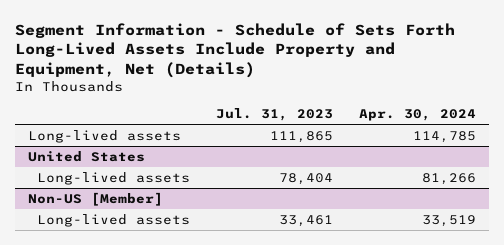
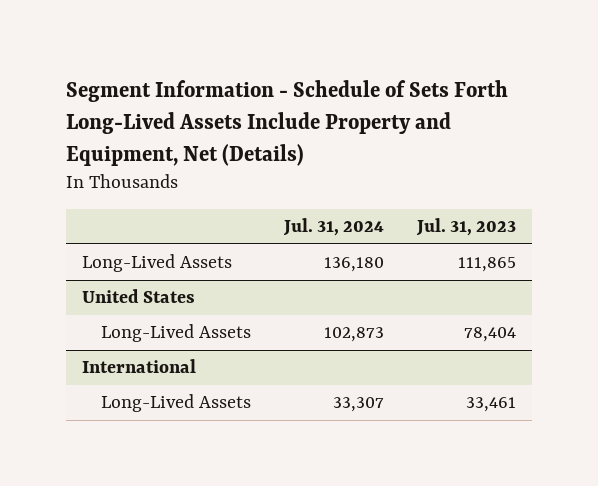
- | Jul. 31, 2023 | Apr. 30, 2024
+ | Jul. 31, 2024 | Jul. 31, 2023
- Long-lived assets | 111,865 | 114,785
+ Long-Lived Assets | 136,180 | 111,865
@ United States
- Long-lived assets | 78,404 | 81,266
- Non-US [Member]
- Long-lived assets | 33,461 | 33,519
@ United States
+ Long-Lived Assets | 102,873 | 78,404
+ International
+ Long-Lived Assets | 33,307 | 33,461

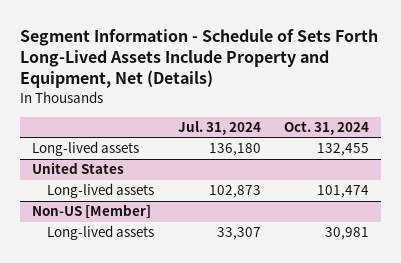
- | Jul. 31, 2024 | Jul. 31, 2023
+ | Jul. 31, 2024 | Oct. 31, 2024
- Long-Lived Assets | 136,180 | 111,865
+ Long-lived assets | 136,180 | 132,455
@ United States
- Long-Lived Assets | 102,873 | 78,404
- International
- Long-Lived Assets | 33,307 | 33,461
@ United States
+ Long-lived assets | 102,873 | 101,474
+ Non-US [Member]
+ Long-lived assets | 33,307 | 30,981

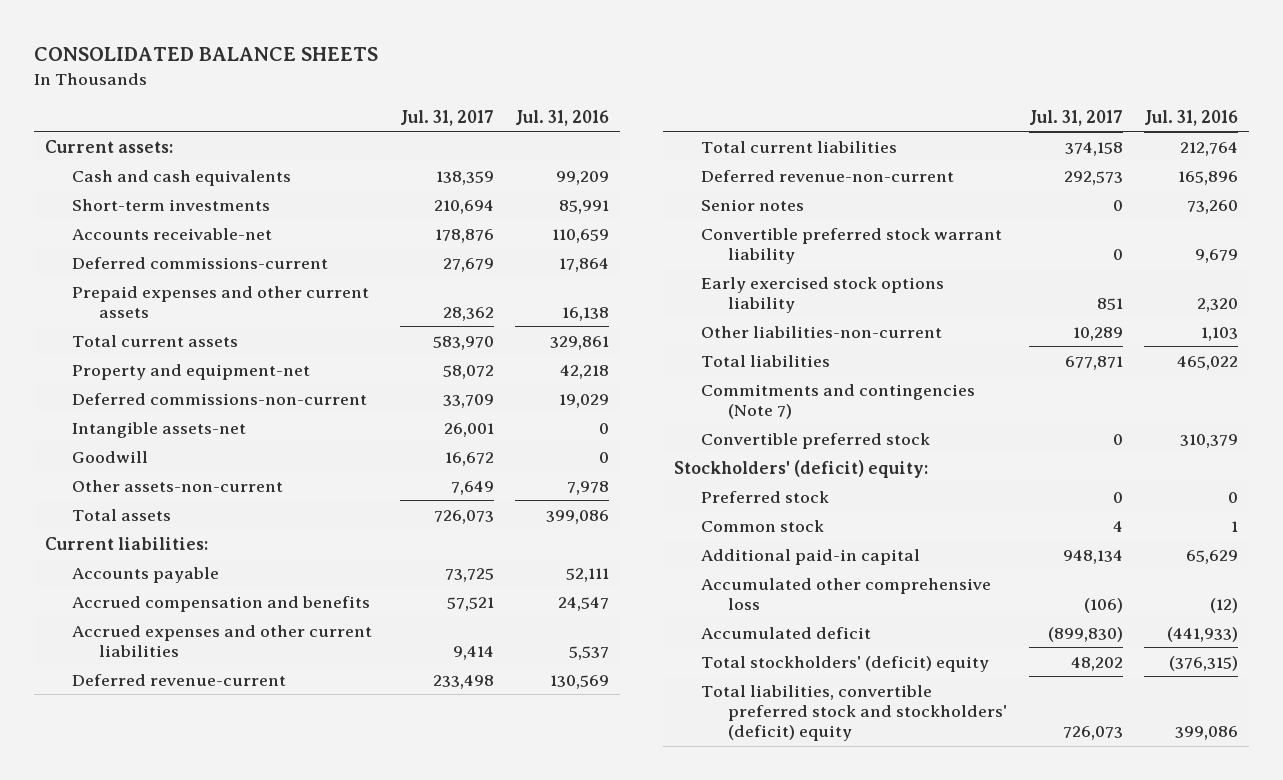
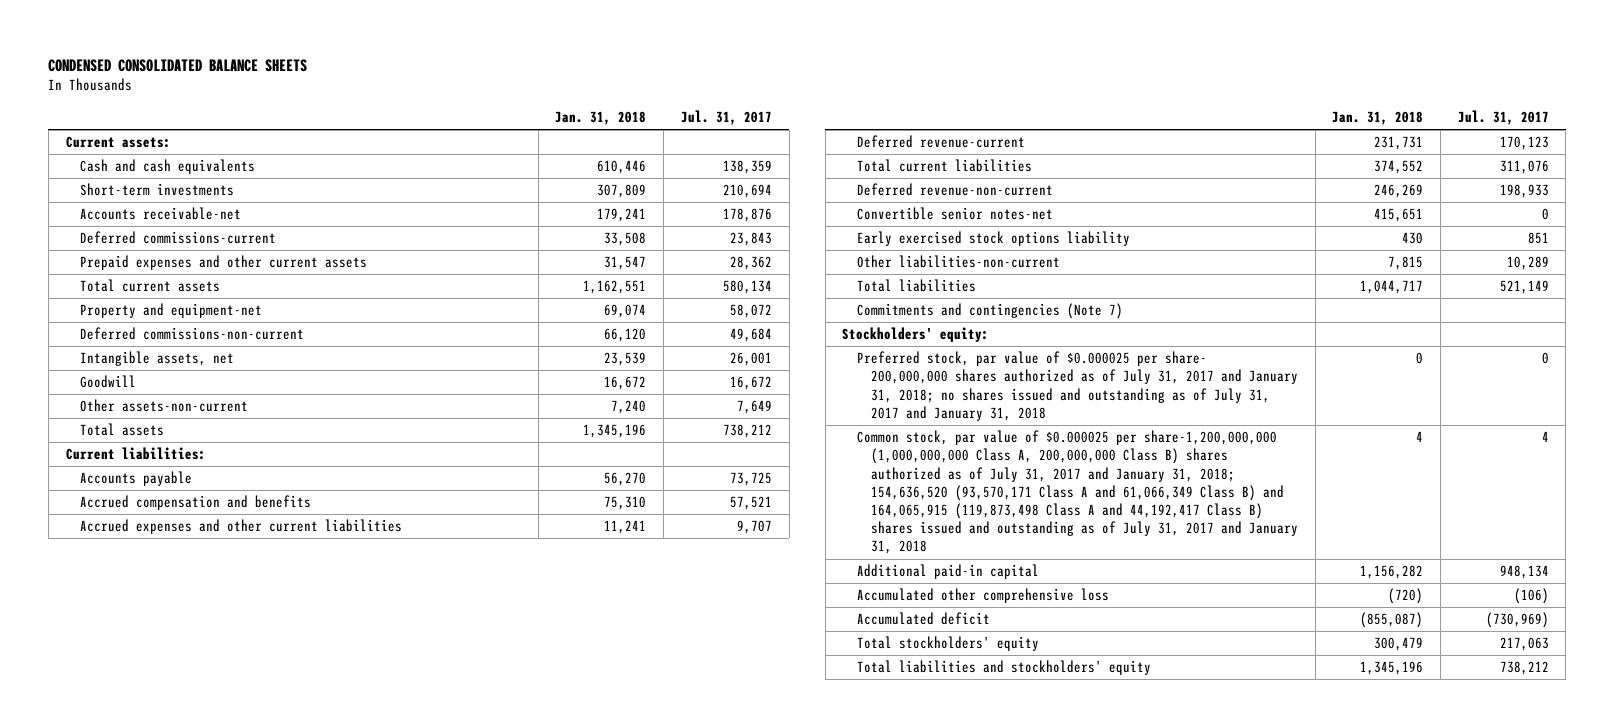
- CONSOLIDATED BALANCE SHEETS
+ CONDENSED CONSOLIDATED BALANCE SHEETS
- | Jul. 31, 2017 | Jul. 31, 2016
+ | Jan. 31, 2018 | Jul. 31, 2017
- Deferred commissions-current | 27,679 | 17,864
+ Deferred commissions-current | 33,508 | 23,843
- Total current assets | 583,970 | 329,861
+ Total current assets | 1,162,551 | 580,134
- Deferred commissions-non-current | 33,709 | 19,029
- Intangible assets-net | 26,001 | 0
+ Deferred commissions-non-current | 66,120 | 49,684
+ Intangible assets, net | 23,539 | 26,001
- Total assets | 726,073 | 399,086
+ Total assets | 1,345,196 | 738,212
- Accrued expenses and other current liabilities | 9,414 | 5,537
- Deferred revenue-current | 233,498 | 130,569
- Total current liabilities | 374,158 | 212,764
- Deferred revenue-non-current | 292,573 | 165,896
- Senior notes | 0 | 73,260
- Convertible preferred stock warrant liability | 0 | 9,679
+ Accrued expenses and other current liabilities | 11,241 | 9,707
+ Deferred revenue-current | 231,731 | 170,123
+ Total current liabilities | 374,552 | 311,076
+ Deferred revenue-non-current | 246,269 | 198,933
+ Convertible senior notes-net | 415,651 | 0
- Total liabilities | 677,871 | 465,022
+ Total liabilities | 1,044,717 | 521,149
- Convertible preferred stock | 0 | 310,379
- Stockholders' (deficit) equity:
- Preferred stock | 0 | 0
- Common stock | 4 | 1
+ Stockholders' equity:
+ Preferred stock, par value of $0.000025 per share- 200,000,000 shares authorized as of July 31, 2017 and January 31, 2018; no shares issued and outstanding as of July 31, 2017 and January 31, 2018 | 0 | 0
+ Common stock, par value of $0.000025 per share-1,200,000,000 (1,000,000,000 Class A, 200,000,000 Class B) shares authorized as of July 31, 2017 and January 31, 2018; 154,636,520 (93,570,171 Class A and 61,066,349 Class B) and 164,065,915 (119,873,498 Class A and 44,192,417 Class B) shares issued and outstanding as of July 31, 2017 and January 31, 2018 | 4 | 4
- Accumulated deficit | (899,830) | (441,933)
- Total stockholders' (deficit) equity | 48,202 | (376,315)
- Total liabilities, convertible preferred stock and stockholders' (deficit) equity | 726,073 | 399,086
+ Accumulated deficit | (855,087) | (730,969)
+ Total stockholders' equity | 300,479 | 217,063
+ Total liabilities and stockholders' equity | 1,345,196 | 738,212

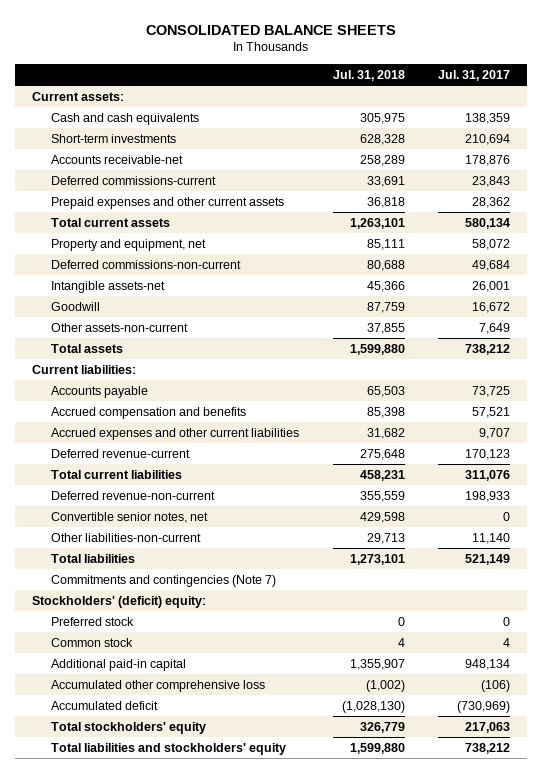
- CONDENSED CONSOLIDATED BALANCE SHEETS
+ CONSOLIDATED BALANCE SHEETS
- | Jan. 31, 2018 | Jul. 31, 2017
+ | Jul. 31, 2018 | Jul. 31, 2017
- Property and equipment-net | 69,074 | 58,072
+ Property and equipment, net | 85,111 | 58,072
- Intangible assets, net | 23,539 | 26,001
+ Intangible assets-net | 45,366 | 26,001
- Convertible senior notes-net | 415,651 | 0
- Early exercised stock options liability | 430 | 851
- Other liabilities-non-current | 7,815 | 10,289
+ Convertible senior notes, net | 429,598 | 0
+ Other liabilities-non-current | 29,713 | 11,140
- Stockholders' equity:
- Preferred stock, par value of $0.000025 per share- 200,000,000 shares authorized as of July 31, 2017 and January 31, 2018; no shares issued and outstanding as of July 31, 2017 and January 31, 2018 | 0 | 0
- Common stock, par value of $0.000025 per share-1,200,000,000 (1,000,000,000 Class A, 200,000,000 Class B) shares authorized as of July 31, 2017 and January 31, 2018; 154,636,520 (93,570,171 Class A and 61,066,349 Class B) and 164,065,915 (119,873,498 Class A and 44,192,417 Class B) shares issued and outstanding as of July 31, 2017 and January 31, 2018 | 4 | 4
+ Stockholders' (deficit) equity:
+ Preferred stock | 0 | 0
+ Common stock | 4 | 4

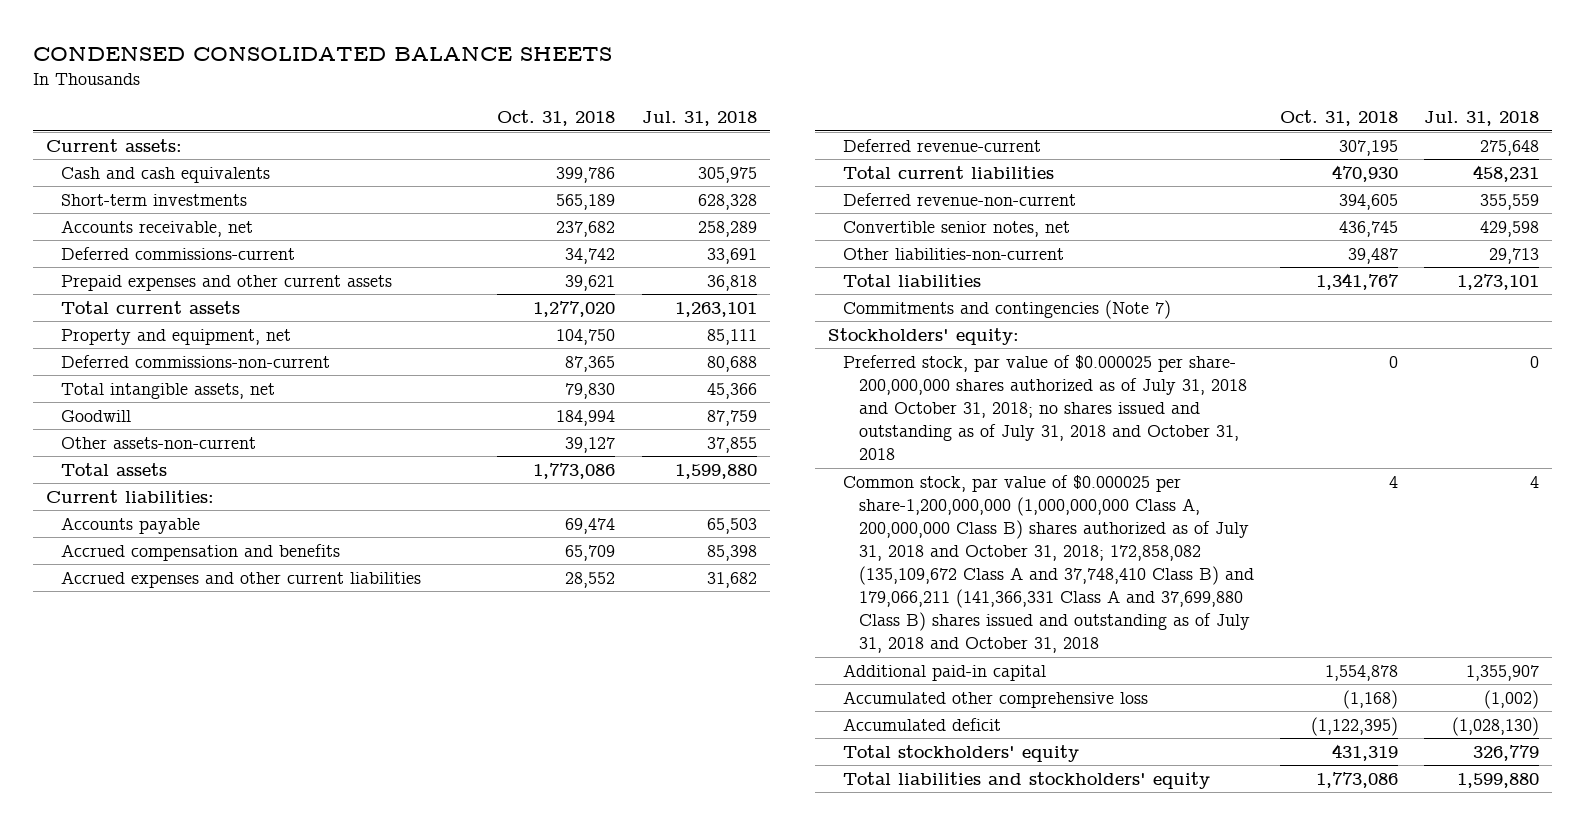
- CONSOLIDATED BALANCE SHEETS
+ CONDENSED CONSOLIDATED BALANCE SHEETS
- | Jul. 31, 2018 | Jul. 31, 2017
+ | Oct. 31, 2018 | Jul. 31, 2018
- Accounts receivable-net | 258,289 | 178,876
+ Accounts receivable, net | 237,682 | 258,289
- Intangible assets-net | 45,366 | 26,001
+ Total intangible assets, net | 79,830 | 45,366
- Stockholders' (deficit) equity:
- Preferred stock | 0 | 0
- Common stock | 4 | 4
+ Stockholders' equity:
+ Preferred stock, par value of $0.000025 per share- 200,000,000 shares authorized as of July 31, 2018 and October 31, 2018; no shares issued and outstanding as of July 31, 2018 and October 31, 2018 | 0 | 0
+ Common stock, par value of $0.000025 per share-1,200,000,000 (1,000,000,000 Class A, 200,000,000 Class B) shares authorized as of July 31, 2018 and October 31, 2018; 172,858,082 (135,109,672 Class A and 37,748,410 Class B) and 179,066,211 (141,366,331 Class A and 37,699,880 Class B) shares issued and outstanding as of July 31, 2018 and October 31, 2018 | 4 | 4

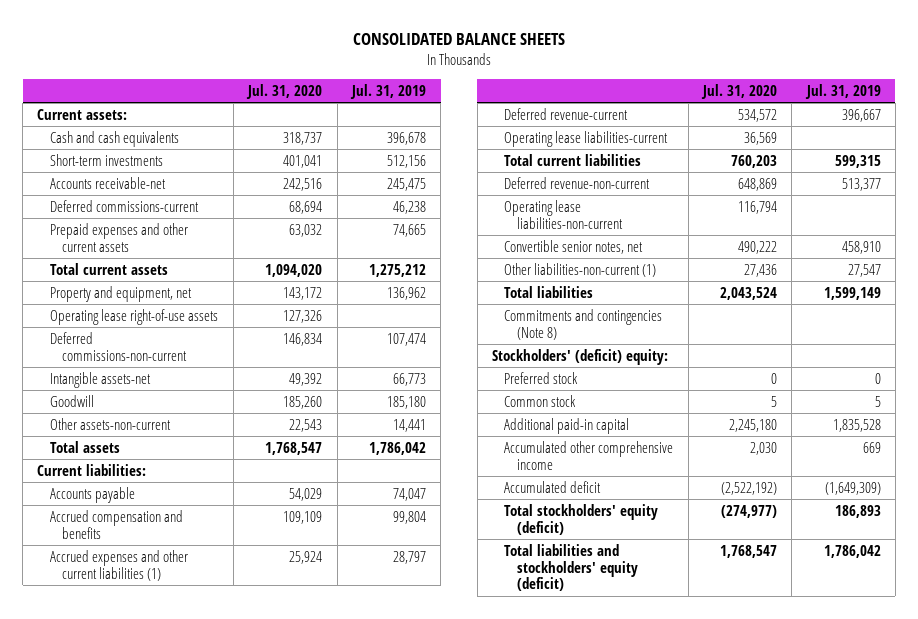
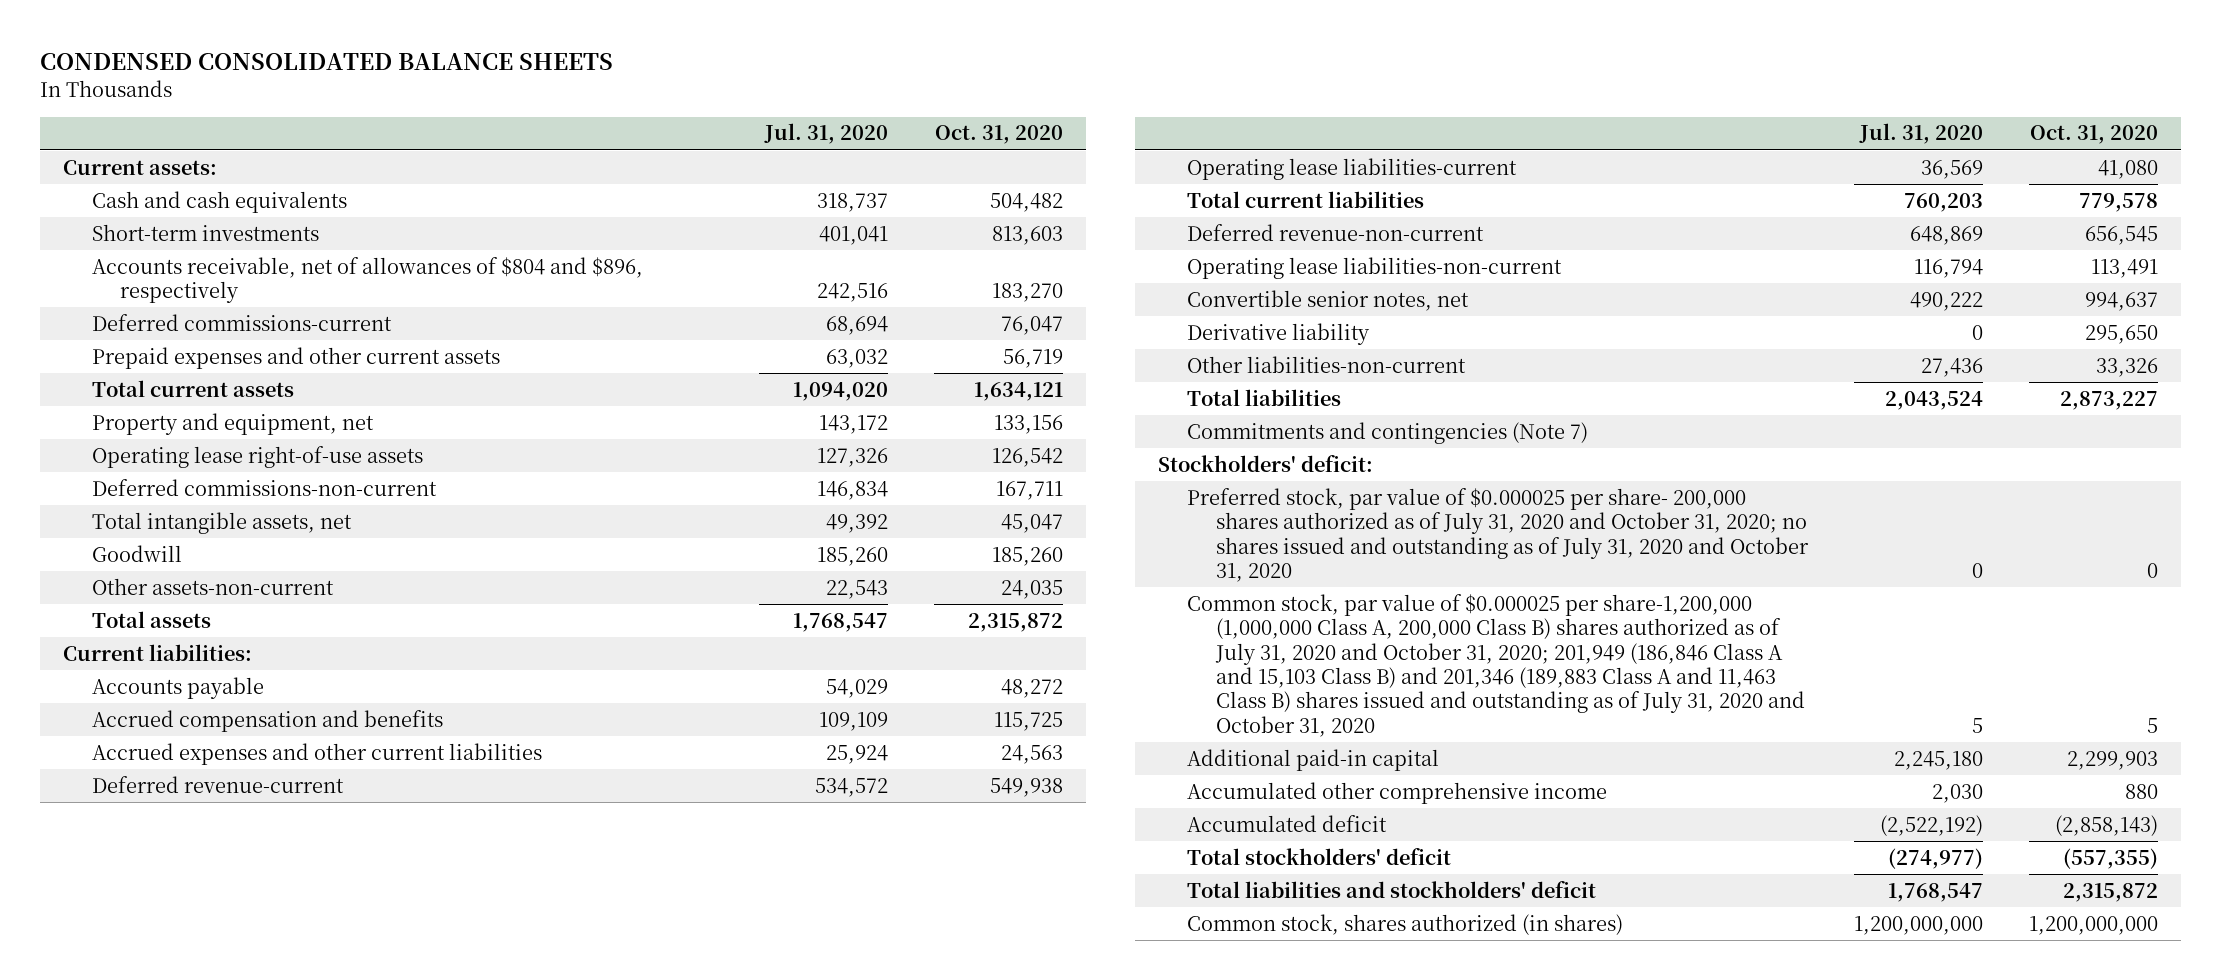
- CONSOLIDATED BALANCE SHEETS
+ CONDENSED CONSOLIDATED BALANCE SHEETS
- | Jul. 31, 2020 | Jul. 31, 2019
+ | Jul. 31, 2020 | Oct. 31, 2020
- Accounts receivable-net | 242,516 | 245,475
+ Accounts receivable, net of allowances of $804 and $896, respectively | 242,516 | 183,270
- Intangible assets-net | 49,392 | 66,773
+ Total intangible assets, net | 49,392 | 45,047
- Accrued expenses and other current liabilities (1) | 25,924 | 28,797
+ Accrued expenses and other current liabilities | 25,924 | 24,563
- Other liabilities-non-current (1) | 27,436 | 27,547
+ Derivative liability | 0 | 295,650
+ Other liabilities-non-current | 27,436 | 33,326
- Commitments and contingencies (Note 8)
- Stockholders' (deficit) equity:
- Preferred stock | 0 | 0
- Common stock | 5 | 5
+ Commitments and contingencies (Note 7)
+ Stockholders' deficit:
+ Preferred stock, par value of $0.000025 per share- 200,000 shares authorized as of July 31, 2020 and October 31, 2020; no shares issued and outstanding as of July 31, 2020 and October 31, 2020 | 0 | 0
+ Common stock, par value of $0.000025 per share-1,200,000 (1,000,000 Class A, 200,000 Class B) shares authorized as of July 31, 2020 and October 31, 2020; 201,949 (186,846 Class A and 15,103 Class B) and 201,346 (189,883 Class A and 11,463 Class B) shares issued and outstanding as of July 31, 2020 and October 31, 2020 | 5 | 5
- Total stockholders' equity (deficit) | (274,977) | 186,893
- Total liabilities and stockholders' equity (deficit) | 1,768,547 | 1,786,042
+ Total stockholders' deficit | (274,977) | (557,355)
+ Total liabilities and stockholders' deficit | 1,768,547 | 2,315,872
+ Common stock, shares authorized (in shares) | 1,200,000,000 | 1,200,000,000

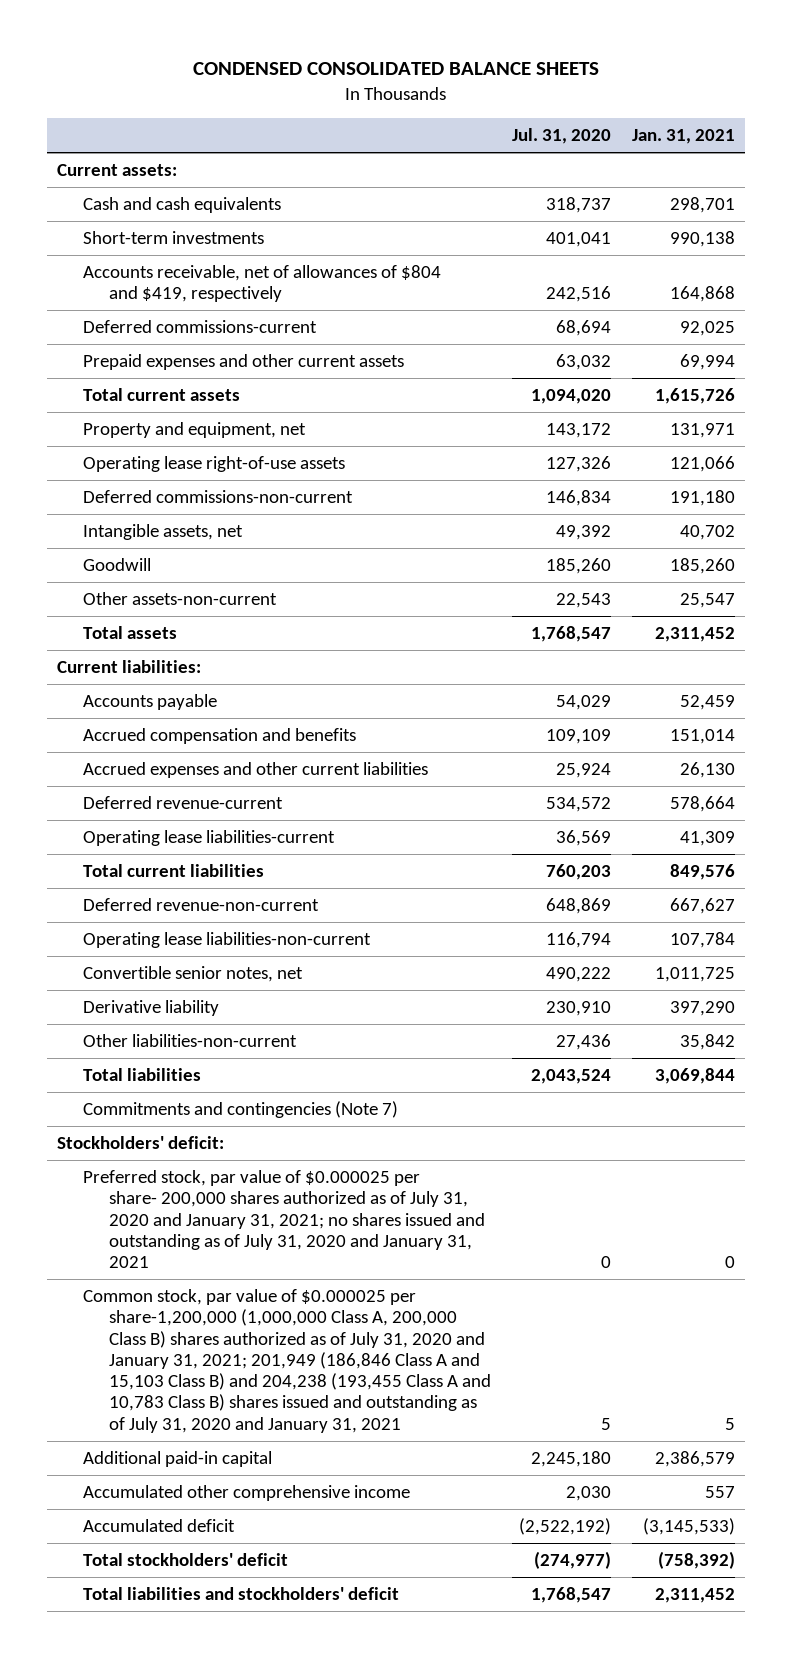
- | Jul. 31, 2020 | Oct. 31, 2020
+ | Jul. 31, 2020 | Jan. 31, 2021
- Accounts receivable, net of allowances of $804 and $896, respectively | 242,516 | 183,270
+ Accounts receivable, net of allowances of $804 and $419, respectively | 242,516 | 164,868
- Total intangible assets, net | 49,392 | 45,047
+ Intangible assets, net | 49,392 | 40,702
- Derivative liability | 0 | 295,650
+ Derivative liability | 230,910 | 397,290
- Preferred stock, par value of $0.000025 per share- 200,000 shares authorized as of July 31, 2020 and October 31, 2020; no shares issued and outstanding as of July 31, 2020 and October 31, 2020 | 0 | 0
- Common stock, par value of $0.000025 per share-1,200,000 (1,000,000 Class A, 200,000 Class B) shares authorized as of July 31, 2020 and October 31, 2020; 201,949 (186,846 Class A and 15,103 Class B) and 201,346 (189,883 Class A and 11,463 Class B) shares issued and outstanding as of July 31, 2020 and October 31, 2020 | 5 | 5
+ Preferred stock, par value of $0.000025 per share- 200,000 shares authorized as of July 31, 2020 and January 31, 2021; no shares issued and outstanding as of July 31, 2020 and January 31, 2021 | 0 | 0
+ Common stock, par value of $0.000025 per share-1,200,000 (1,000,000 Class A, 200,000 Class B) shares authorized as of July 31, 2020 and January 31, 2021; 201,949 (186,846 Class A and 15,103 Class B) and 204,238 (193,455 Class A and 10,783 Class B) shares issued and outstanding as of July 31, 2020 and January 31, 2021 | 5 | 5
- Common stock, shares authorized (in shares) | 1,200,000,000 | 1,200,000,000

